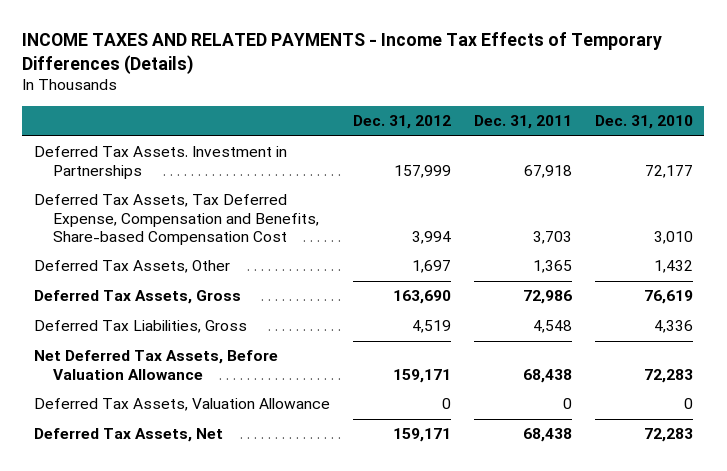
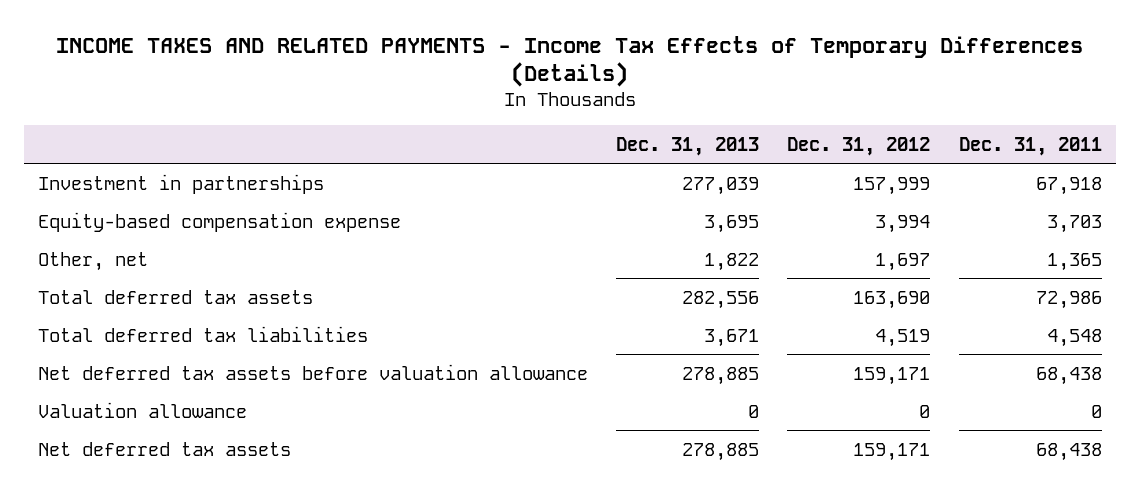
- | Dec. 31, 2012 | Dec. 31, 2011 | Dec. 31, 2010
+ | Dec. 31, 2013 | Dec. 31, 2012 | Dec. 31, 2011
- Deferred Tax Assets. Investment in Partnerships | 157,999 | 67,918 | 72,177
- Deferred Tax Assets, Tax Deferred Expense, Compensation and Benefits, Share-based Compensation Cost | 3,994 | 3,703 | 3,010
- Deferred Tax Assets, Other | 1,697 | 1,365 | 1,432
- Deferred Tax Assets, Gross | 163,690 | 72,986 | 76,619
- Deferred Tax Liabilities, Gross | 4,519 | 4,548 | 4,336
- Net Deferred Tax Assets, Before Valuation Allowance | 159,171 | 68,438 | 72,283
- Deferred Tax Assets, Valuation Allowance | 0 | 0 | 0
- Deferred Tax Assets, Net | 159,171 | 68,438 | 72,283
+ Investment in partnerships | 277,039 | 157,999 | 67,918
+ Equity-based compensation expense | 3,695 | 3,994 | 3,703
+ Other, net | 1,822 | 1,697 | 1,365
+ Total deferred tax assets | 282,556 | 163,690 | 72,986
+ Total deferred tax liabilities | 3,671 | 4,519 | 4,548
+ Net deferred tax assets before valuation allowance | 278,885 | 159,171 | 68,438
+ Valuation allowance | 0 | 0 | 0
+ Net deferred tax assets | 278,885 | 159,171 | 68,438

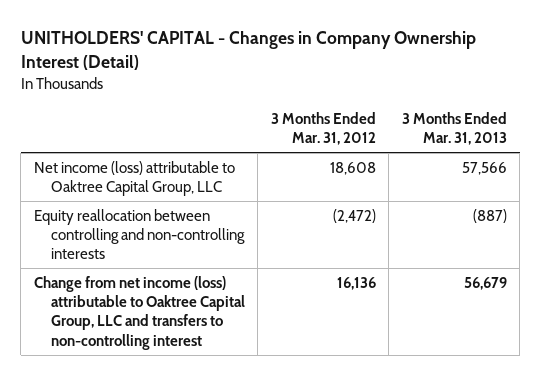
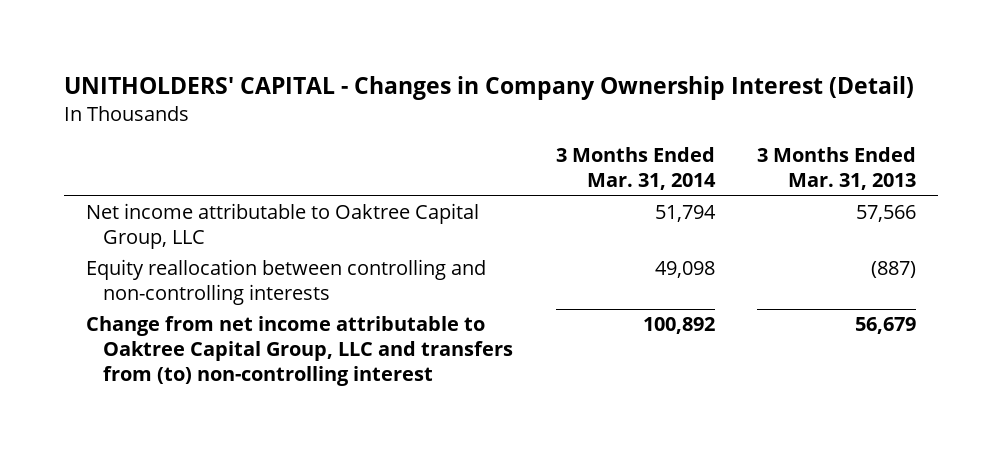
- | 3 Months Ended Mar. 31, 2012 | 3 Months Ended Mar. 31, 2013
+ | 3 Months Ended Mar. 31, 2014 | 3 Months Ended Mar. 31, 2013
- Net income (loss) attributable to Oaktree Capital Group, LLC | 18,608 | 57,566
+ Net income attributable to Oaktree Capital Group, LLC | 51,794 | 57,566
- Change from net income (loss) attributable to Oaktree Capital Group, LLC and transfers to non-controlling interest | 16,136 | 56,679
+ Change from net income attributable to Oaktree Capital Group, LLC and transfers from (to) non-controlling interest | 100,892 | 56,679

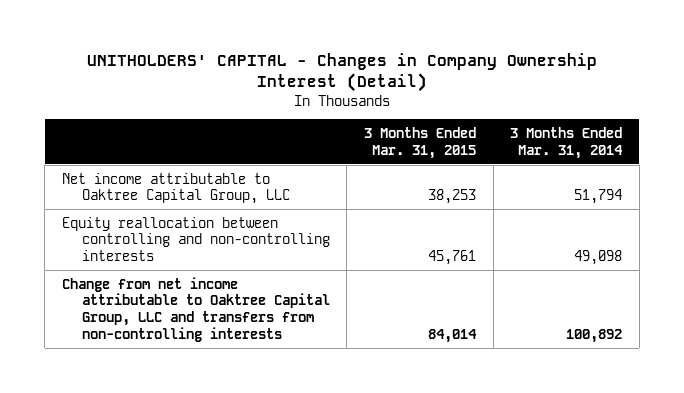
- | 3 Months Ended Mar. 31, 2014 | 3 Months Ended Mar. 31, 2013
+ | 3 Months Ended Mar. 31, 2015 | 3 Months Ended Mar. 31, 2014
- Change from net income attributable to Oaktree Capital Group, LLC and transfers from (to) non-controlling interest | 100,892 | 56,679
+ Change from net income attributable to Oaktree Capital Group, LLC and transfers from non-controlling interests | 84,014 | 100,892

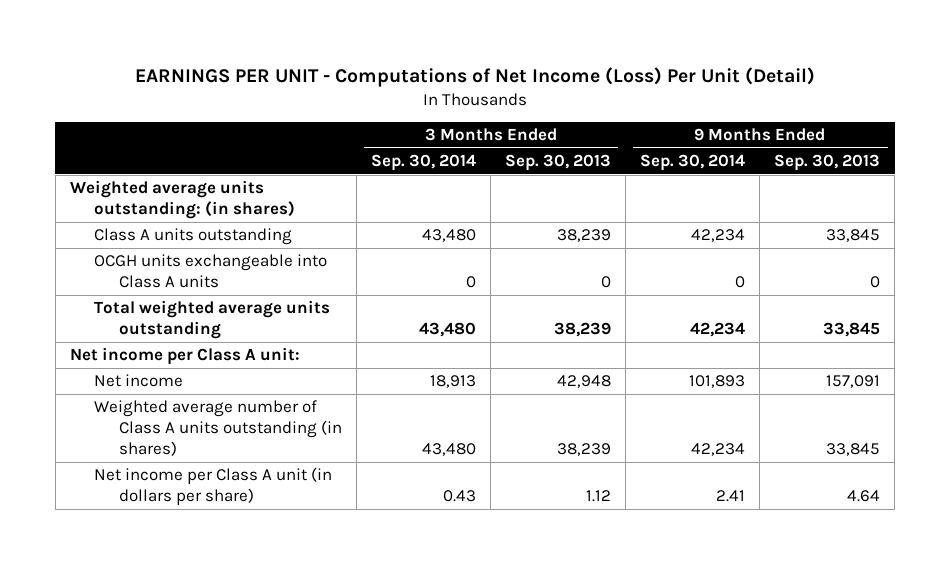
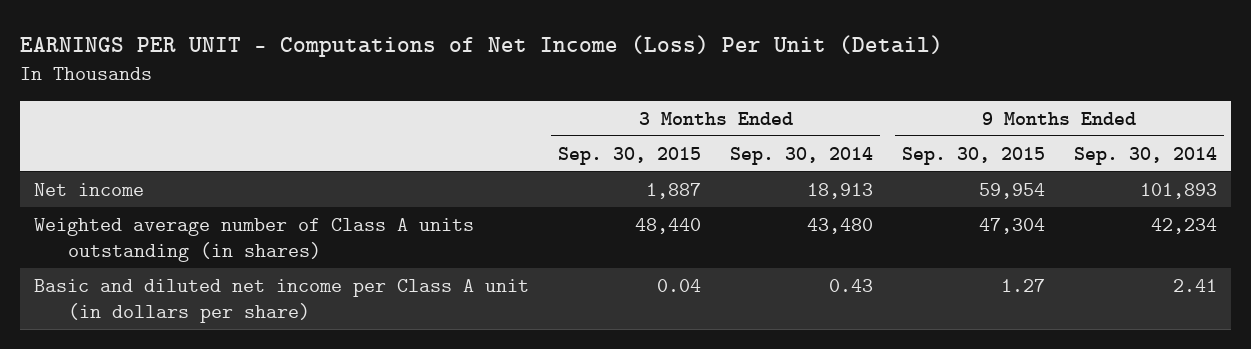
- | 3 Months Ended Sep. 30, 2014 | 3 Months Ended Sep. 30, 2013 | 9 Months Ended Sep. 30, 2014 | 9 Months Ended Sep. 30, 2013
+ | 3 Months Ended Sep. 30, 2015 | 3 Months Ended Sep. 30, 2014 | 9 Months Ended Sep. 30, 2015 | 9 Months Ended Sep. 30, 2014
- Weighted average units outstanding: (in shares)
- Class A units outstanding | 43,480 | 38,239 | 42,234 | 33,845
- OCGH units exchangeable into Class A units | 0 | 0 | 0 | 0
- Total weighted average units outstanding | 43,480 | 38,239 | 42,234 | 33,845
- Net income per Class A unit:
- Net income per Class A unit (in dollars per share) | 0.43 | 1.12 | 2.41 | 4.64
+ Basic and diluted net income per Class A unit (in dollars per share) | 0.04 | 0.43 | 1.27 | 2.41

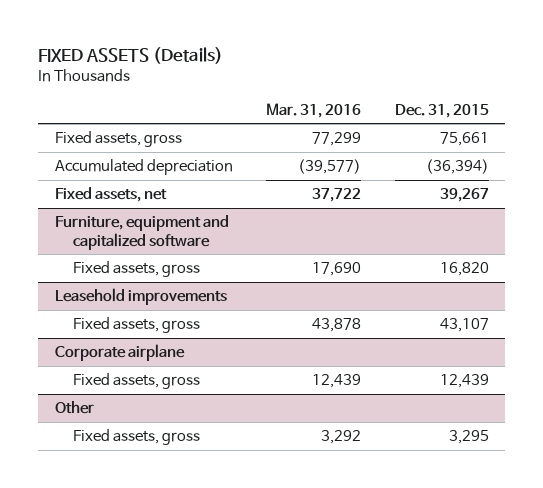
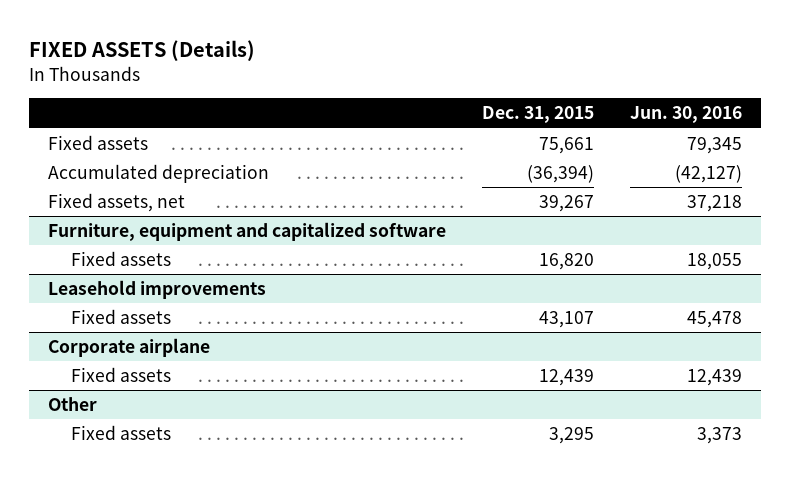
- | Mar. 31, 2016 | Dec. 31, 2015
+ | Dec. 31, 2015 | Jun. 30, 2016
- Fixed assets, gross | 77,299 | 75,661
+ Fixed assets | 75,661 | 79,345
@ Furniture, equipment and capitalized software
- Fixed assets, gross | 17,690 | 16,820
+ Fixed assets | 16,820 | 18,055
@ Leasehold improvements
- Fixed assets, gross | 43,878 | 43,107
+ Fixed assets | 43,107 | 45,478
@ Corporate airplane
- Fixed assets, gross | 12,439 | 12,439
+ Fixed assets | 12,439 | 12,439
@ Other
- Fixed assets, gross | 3,292 | 3,295
+ Fixed assets | 3,295 | 3,373

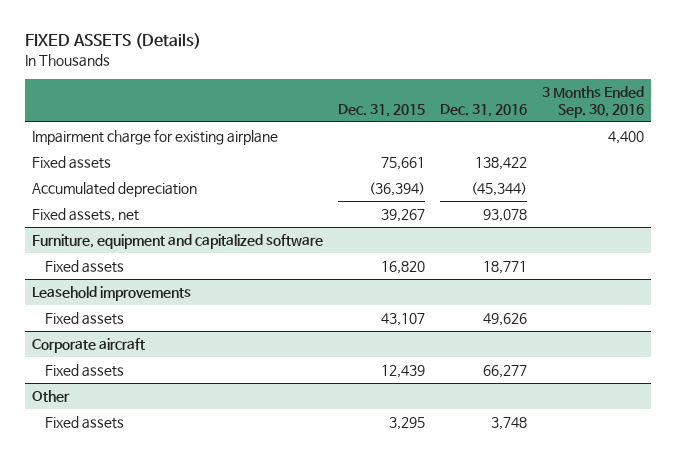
- | Dec. 31, 2015 | Jun. 30, 2016
+ | Dec. 31, 2015 | Dec. 31, 2016 | 3 Months Ended Sep. 30, 2016
+ Impairment charge for existing airplane | | | 4,400
- Corporate airplane
+ Corporate aircraft

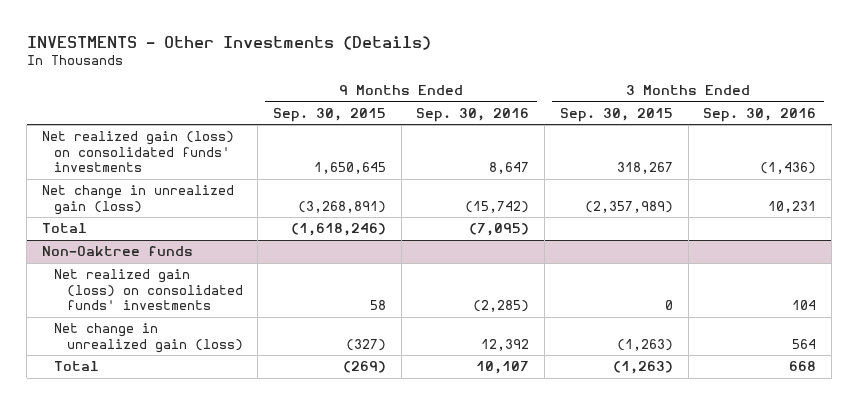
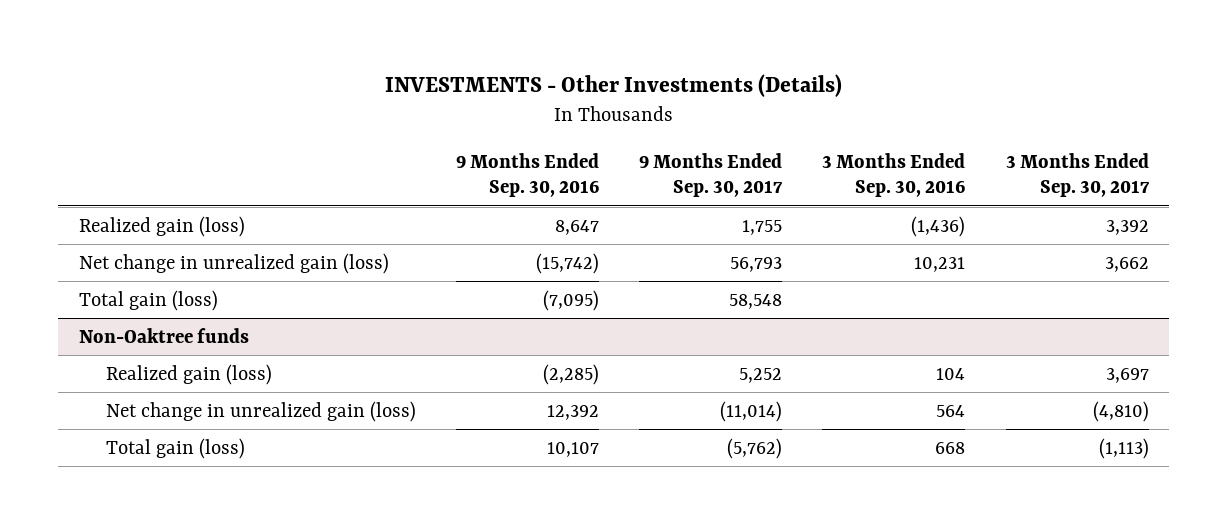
- | 9 Months Ended Sep. 30, 2015 | 9 Months Ended Sep. 30, 2016 | 3 Months Ended Sep. 30, 2015 | 3 Months Ended Sep. 30, 2016
+ | 9 Months Ended Sep. 30, 2016 | 9 Months Ended Sep. 30, 2017 | 3 Months Ended Sep. 30, 2016 | 3 Months Ended Sep. 30, 2017
- Net realized gain (loss) on consolidated funds' investments | 1,650,645 | 8,647 | 318,267 | (1,436)
+ Realized gain (loss) | 8,647 | 1,755 | (1,436) | 3,392
- Total | (1,618,246) | (7,095) | |
+ Total gain (loss) | (7,095) | 58,548 | |
@ Non-Oaktree funds
- Net realized gain (loss) on consolidated funds' investments | 58 | (2,285) | 0 | 104
+ Realized gain (loss) | (2,285) | 5,252 | 104 | 3,697
- Total | (269) | 10,107 | (1,263) | 668
+ Total gain (loss) | 10,107 | (5,762) | 668 | (1,113)

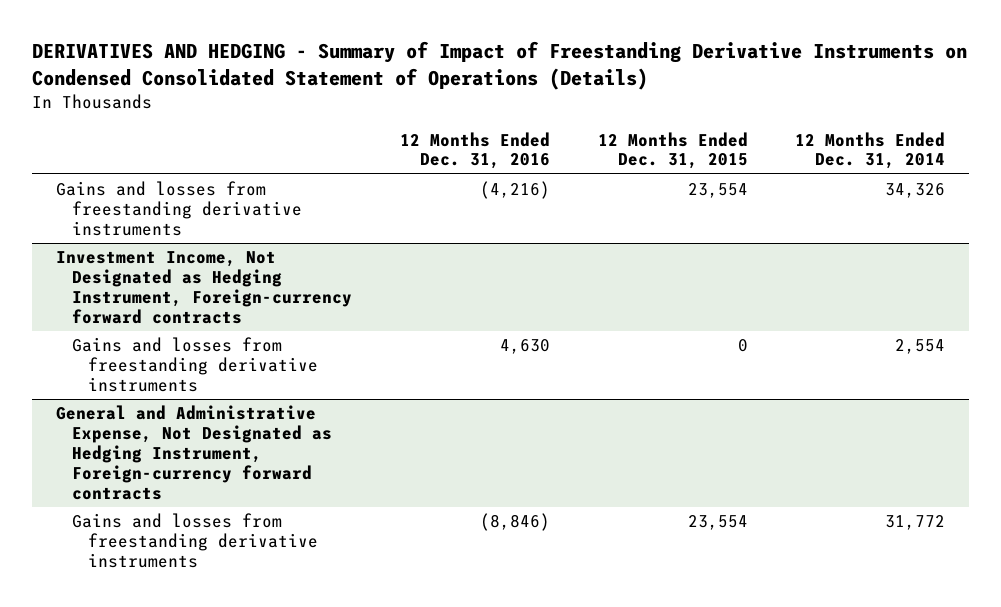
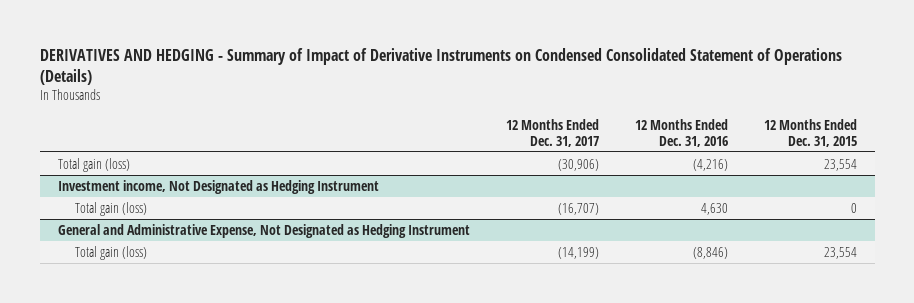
- DERIVATIVES AND HEDGING - Summary of Impact of Freestanding Derivative Instruments on Condensed Consolidated Statement of Operations (Details)
+ DERIVATIVES AND HEDGING - Summary of Impact of Derivative Instruments on Condensed Consolidated Statement of Operations (Details)
- | 12 Months Ended Dec. 31, 2016 | 12 Months Ended Dec. 31, 2015 | 12 Months Ended Dec. 31, 2014
+ | 12 Months Ended Dec. 31, 2017 | 12 Months Ended Dec. 31, 2016 | 12 Months Ended Dec. 31, 2015
- Gains and losses from freestanding derivative instruments | (4,216) | 23,554 | 34,326
- Investment Income, Not Designated as Hedging Instrument, Foreign-currency forward contracts
- Gains and losses from freestanding derivative instruments | 4,630 | 0 | 2,554
- General and Administrative Expense, Not Designated as Hedging Instrument, Foreign-currency forward contracts
- Gains and losses from freestanding derivative instruments | (8,846) | 23,554 | 31,772
+ Total gain (loss) | (30,906) | (4,216) | 23,554
+ Investment income, Not Designated as Hedging Instrument
+ Total gain (loss) | (16,707) | 4,630 | 0
+ General and Administrative Expense, Not Designated as Hedging Instrument
+ Total gain (loss) | (14,199) | (8,846) | 23,554

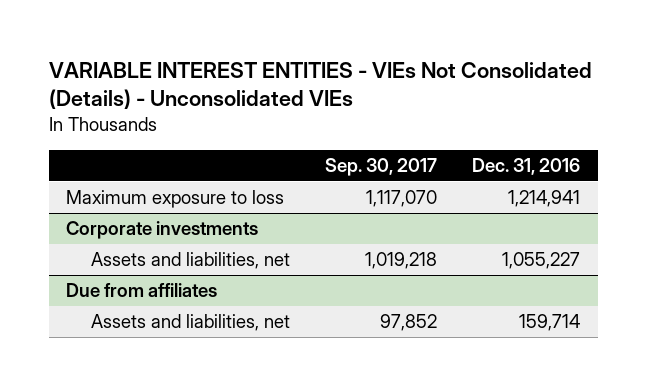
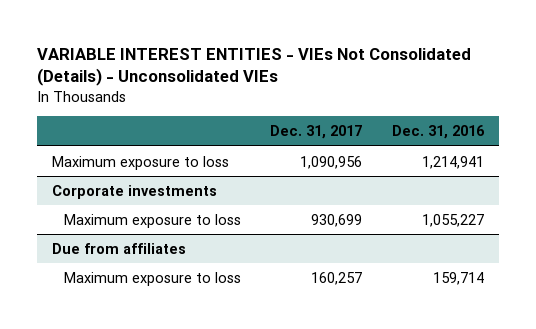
- | Sep. 30, 2017 | Dec. 31, 2016
+ | Dec. 31, 2017 | Dec. 31, 2016
@ Corporate investments
- Assets and liabilities, net | 1,019,218 | 1,055,227
+ Maximum exposure to loss | 930,699 | 1,055,227
@ Due from affiliates
- Assets and liabilities, net | 97,852 | 159,714
+ Maximum exposure to loss | 160,257 | 159,714

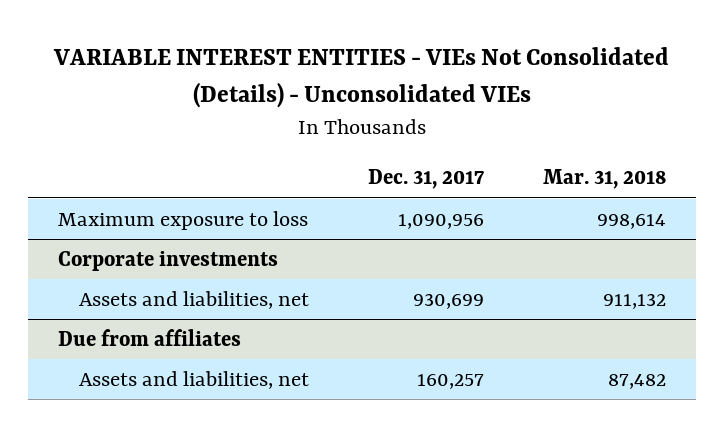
- | Dec. 31, 2017 | Dec. 31, 2016
+ | Dec. 31, 2017 | Mar. 31, 2018
@ Corporate investments
- Maximum exposure to loss | 930,699 | 1,055,227
+ Assets and liabilities, net | 930,699 | 911,132
@ Due from affiliates
- Maximum exposure to loss | 160,257 | 159,714
+ Assets and liabilities, net | 160,257 | 87,482

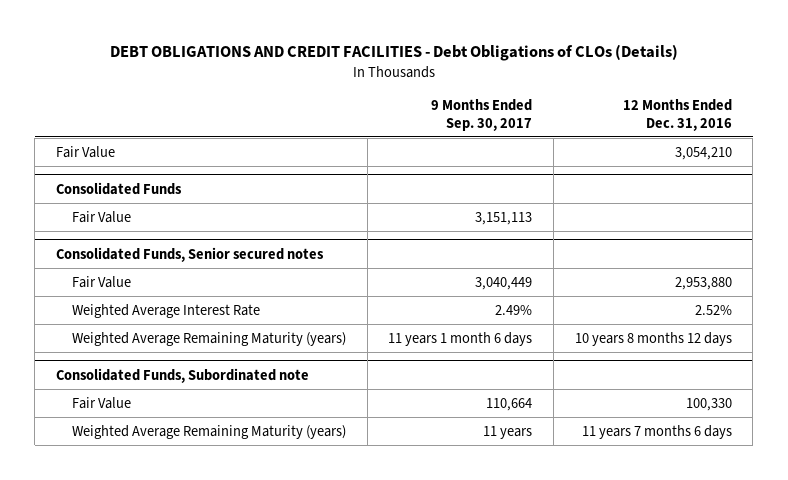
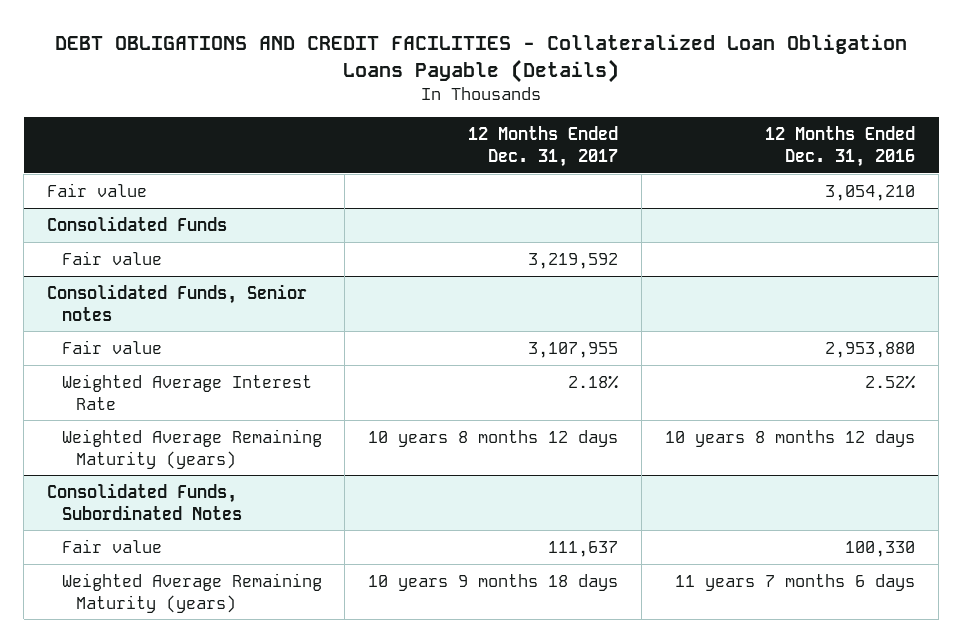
- DEBT OBLIGATIONS AND CREDIT FACILITIES - Debt Obligations of CLOs (Details)
+ DEBT OBLIGATIONS AND CREDIT FACILITIES - Collateralized Loan Obligation Loans Payable (Details)
- | 9 Months Ended Sep. 30, 2017 | 12 Months Ended Dec. 31, 2016
+ | 12 Months Ended Dec. 31, 2017 | 12 Months Ended Dec. 31, 2016
- Fair Value | | 3,054,210
+ Fair value | | 3,054,210
@ Consolidated Funds
- Fair Value | 3,151,113 |
- Consolidated Funds, Senior secured notes
- Fair Value | 3,040,449 | 2,953,880
@ Consolidated Funds
+ Fair value | 3,219,592 |
+ Consolidated Funds, Senior notes
+ Fair value | 3,107,955 | 2,953,880
- Consolidated Funds, Subordinated note
- Fair Value | 110,664 | 100,330
+ Consolidated Funds, Subordinated Notes
+ Fair value | 111,637 | 100,330

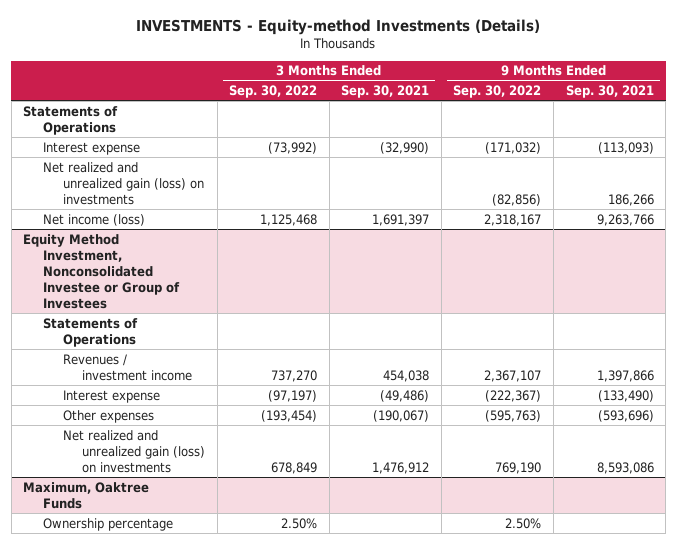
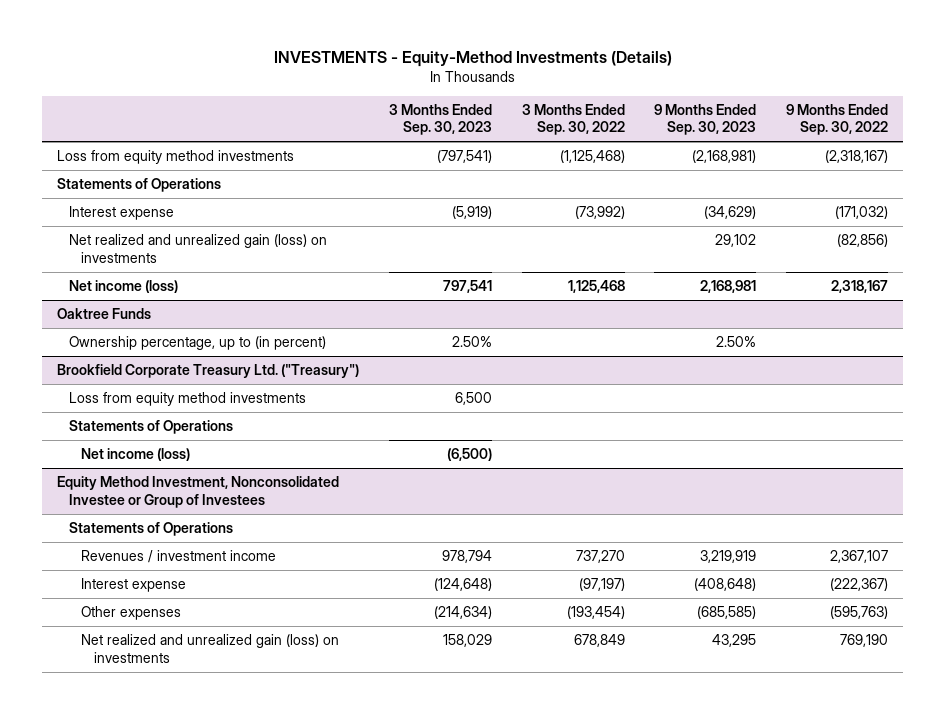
- INVESTMENTS - Equity-method Investments (Details)
+ INVESTMENTS - Equity-Method Investments (Details)
- | 3 Months Ended Sep. 30, 2022 | 3 Months Ended Sep. 30, 2021 | 9 Months Ended Sep. 30, 2022 | 9 Months Ended Sep. 30, 2021
+ | 3 Months Ended Sep. 30, 2023 | 3 Months Ended Sep. 30, 2022 | 9 Months Ended Sep. 30, 2023 | 9 Months Ended Sep. 30, 2022
+ Loss from equity method investments | (797,541) | (1,125,468) | (2,168,981) | (2,318,167)
+ Oaktree Funds
+ Ownership percentage, up to (in percent) | 2.50% | | 2.50% |
+ Brookfield Corporate Treasury Ltd. ("Treasury")
+ Loss from equity method investments | 6,500 | | |
+ Statements of Operations
+ Net income (loss) | (6,500) | | |
- Maximum, Oaktree Funds
- Ownership percentage | 2.50% | | 2.50% |

